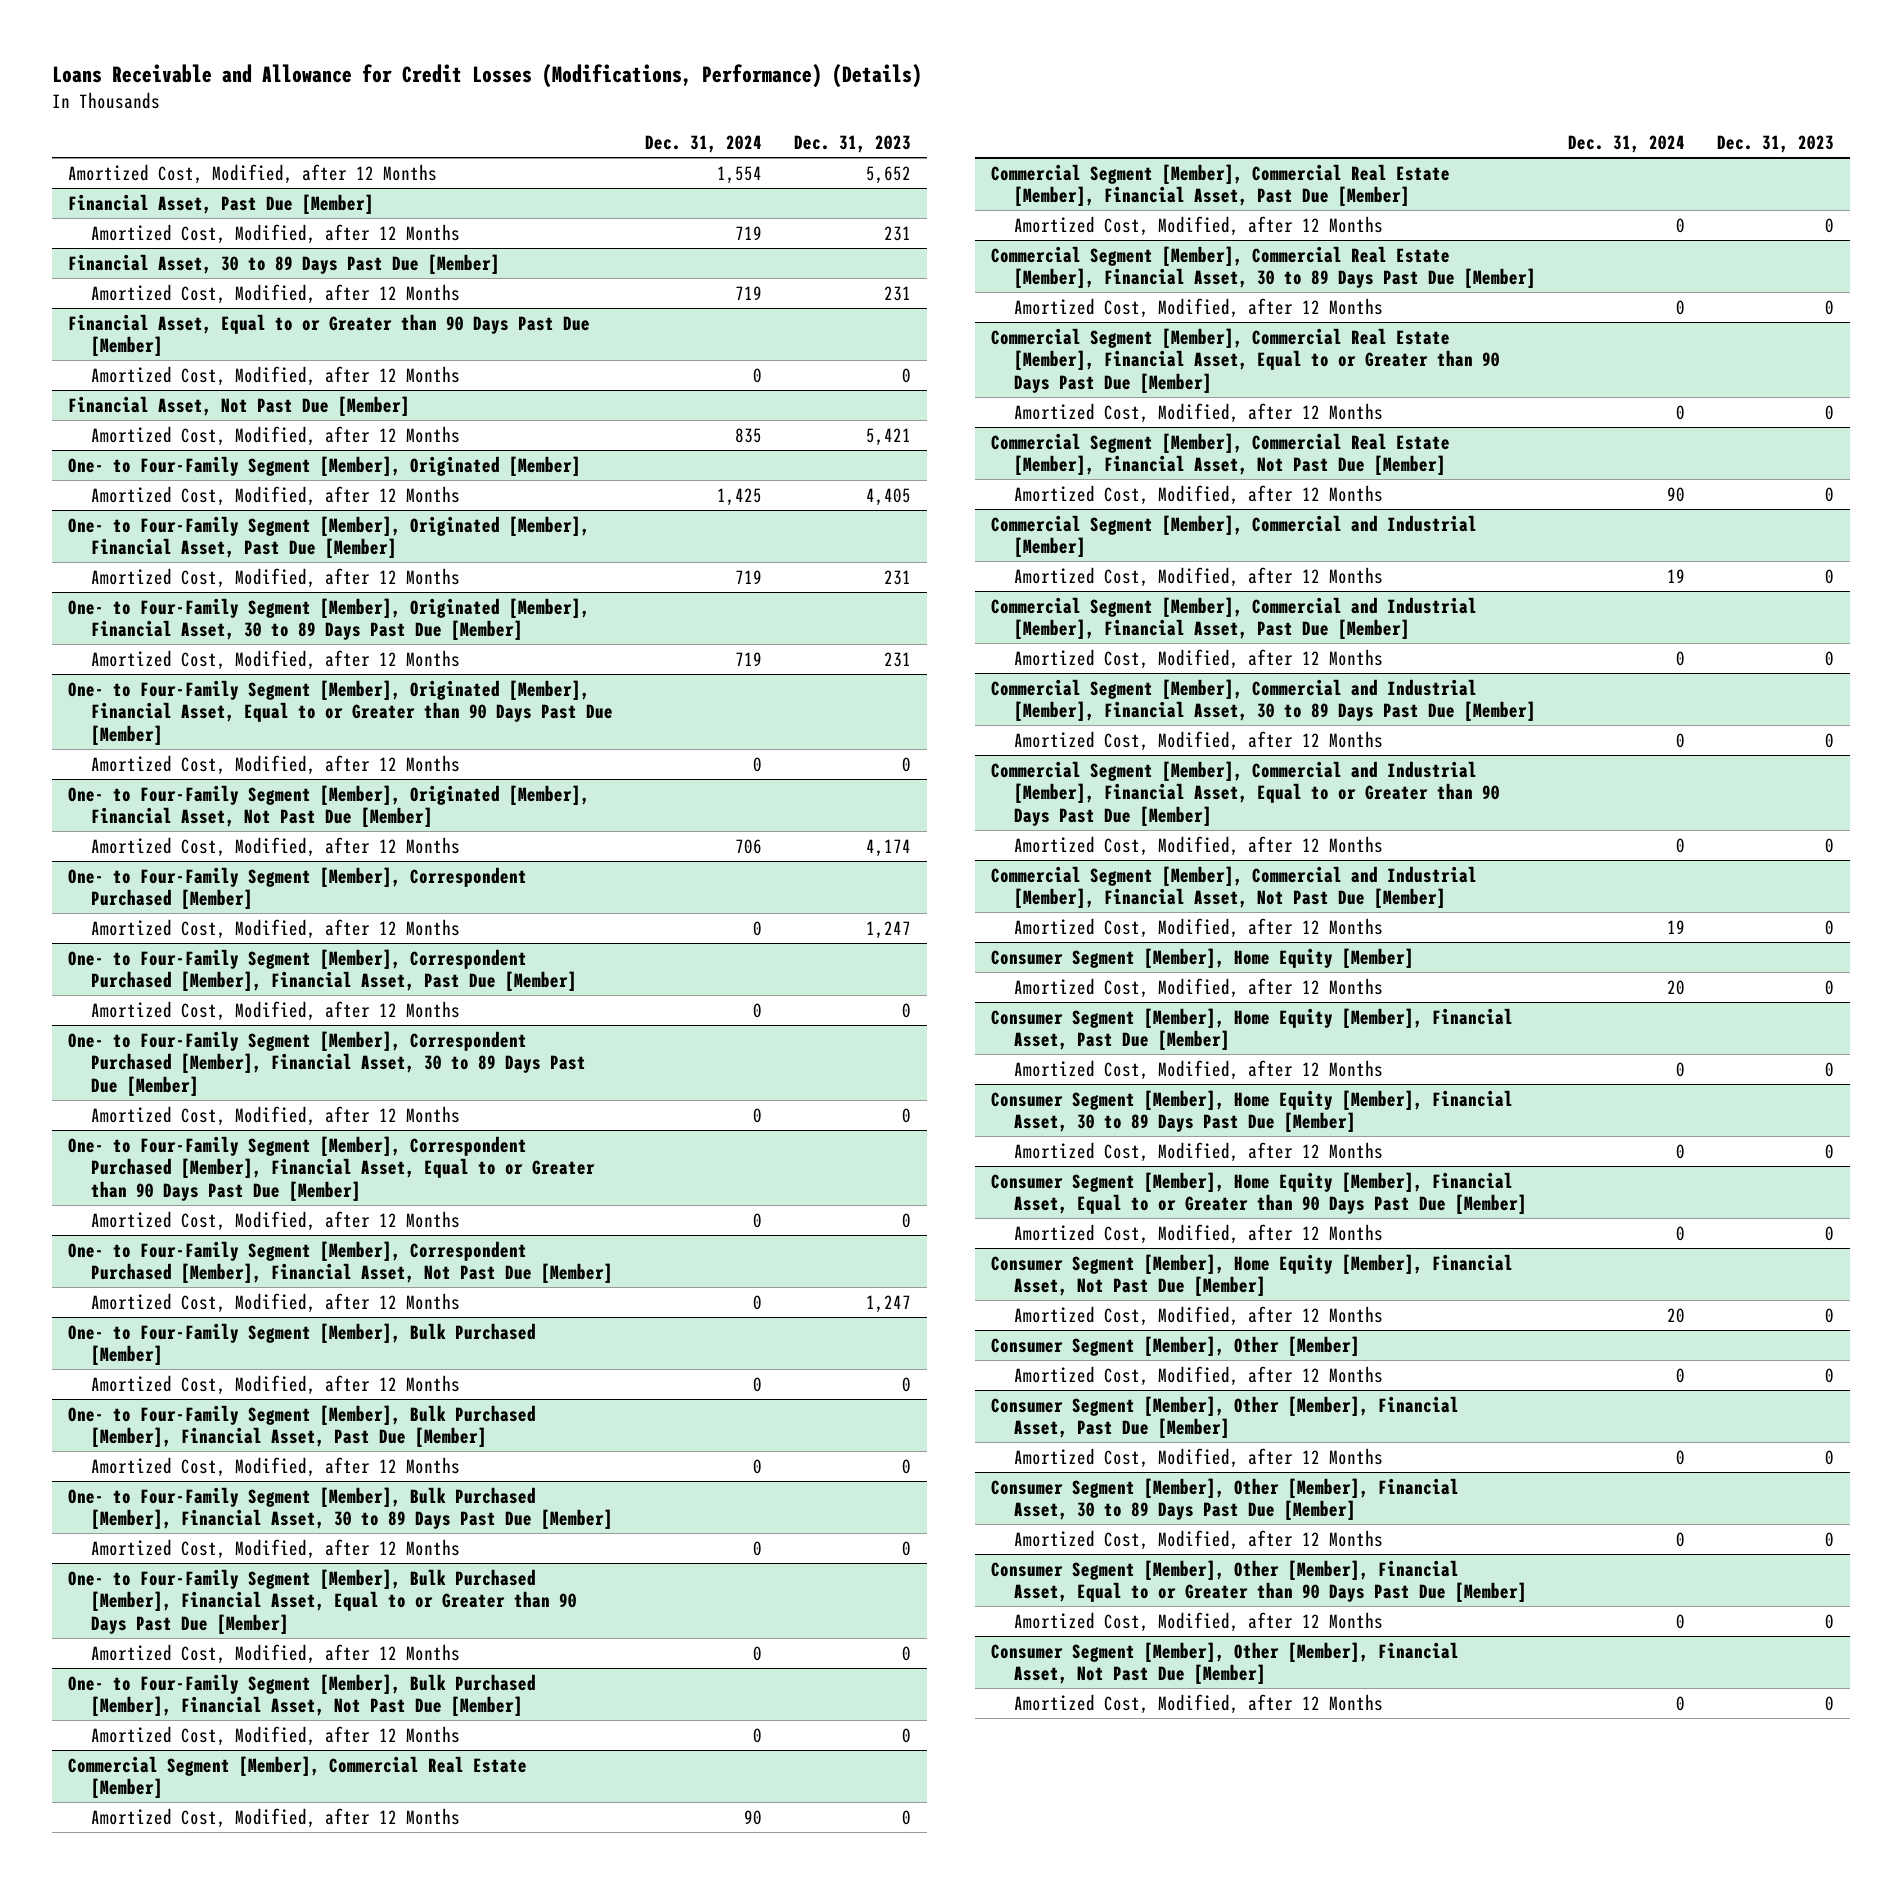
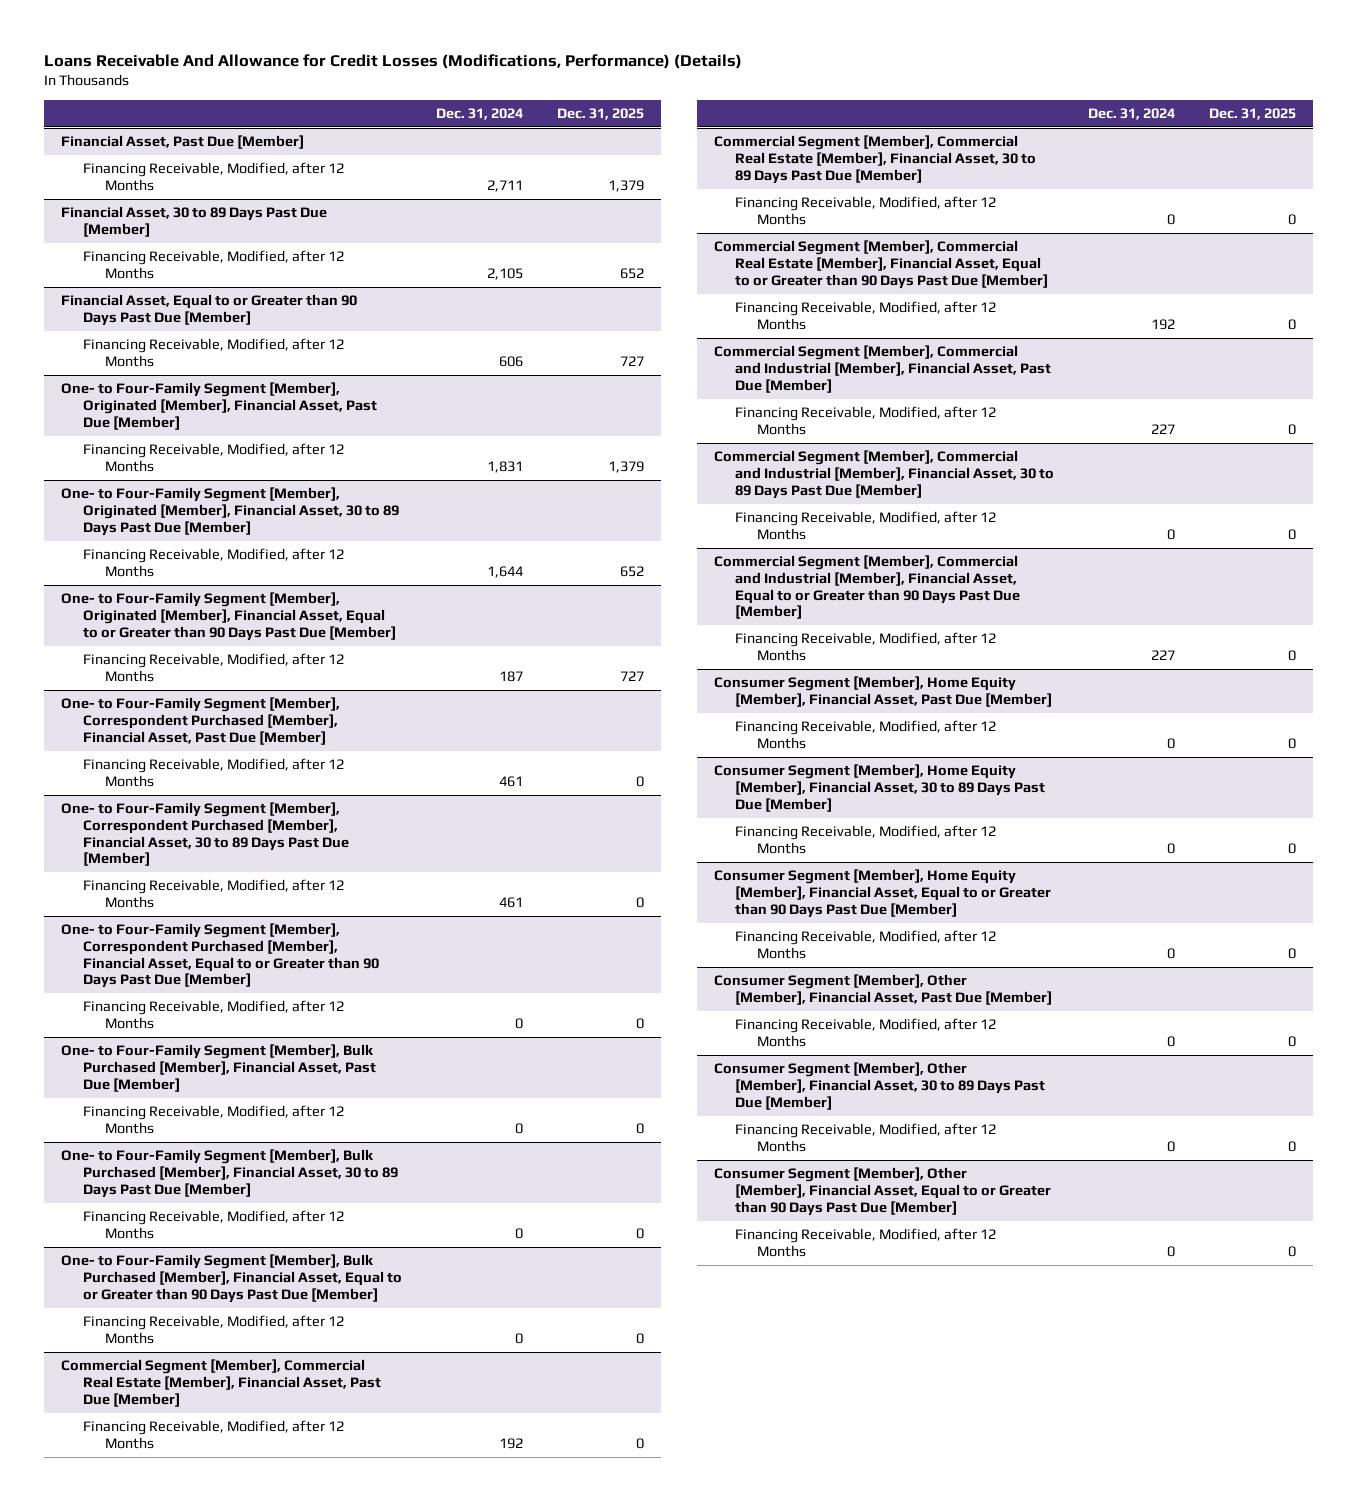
- Loans Receivable and Allowance for Credit Losses (Modifications, Performance) (Details)
+ Loans Receivable And Allowance for Credit Losses (Modifications, Performance) (Details)
- | Dec. 31, 2024 | Dec. 31, 2023
+ | Dec. 31, 2024 | Dec. 31, 2025
- Amortized Cost, Modified, after 12 Months | 1,554 | 5,652
@ Financial Asset, Past Due [Member]
- Amortized Cost, Modified, after 12 Months | 719 | 231
+ Financing Receivable, Modified, after 12 Months | 2,711 | 1,379
@ Financial Asset, 30 to 89 Days Past Due [Member]
- Amortized Cost, Modified, after 12 Months | 719 | 231
+ Financing Receivable, Modified, after 12 Months | 2,105 | 652
@ Financial Asset, Equal to or Greater than 90 Days Past Due [Member]
- Amortized Cost, Modified, after 12 Months | 0 | 0
- Financial Asset, Not Past Due [Member]
- Amortized Cost, Modified, after 12 Months | 835 | 5,421
- One- to Four-Family Segment [Member], Originated [Member]
- Amortized Cost, Modified, after 12 Months | 1,425 | 4,405
@ Financial Asset, Equal to or Greater than 90 Days Past Due [Member]
+ Financing Receivable, Modified, after 12 Months | 606 | 727
@ One- to Four-Family Segment [Member], Originated [Member], Financial Asset, Past Due [Member]
- Amortized Cost, Modified, after 12 Months | 719 | 231
+ Financing Receivable, Modified, after 12 Months | 1,831 | 1,379
@ One- to Four-Family Segment [Member], Originated [Member], Financial Asset, 30 to 89 Days Past Due [Member]
- Amortized Cost, Modified, after 12 Months | 719 | 231
+ Financing Receivable, Modified, after 12 Months | 1,644 | 652
@ One- to Four-Family Segment [Member], Originated [Member], Financial Asset, Equal to or Greater than 90 Days Past Due [Member]
- Amortized Cost, Modified, after 12 Months | 0 | 0
- One- to Four-Family Segment [Member], Originated [Member], Financial Asset, Not Past Due [Member]
- Amortized Cost, Modified, after 12 Months | 706 | 4,174
- One- to Four-Family Segment [Member], Correspondent Purchased [Member]
- Amortized Cost, Modified, after 12 Months | 0 | 1,247
@ One- to Four-Family Segment [Member], Originated [Member], Financial Asset, Equal to or Greater than 90 Days Past Due [Member]
+ Financing Receivable, Modified, after 12 Months | 187 | 727
@ One- to Four-Family Segment [Member], Correspondent Purchased [Member], Financial Asset, Past Due [Member]
- Amortized Cost, Modified, after 12 Months | 0 | 0
+ Financing Receivable, Modified, after 12 Months | 461 | 0
@ One- to Four-Family Segment [Member], Correspondent Purchased [Member], Financial Asset, 30 to 89 Days Past Due [Member]
- Amortized Cost, Modified, after 12 Months | 0 | 0
+ Financing Receivable, Modified, after 12 Months | 461 | 0
@ One- to Four-Family Segment [Member], Correspondent Purchased [Member], Financial Asset, Equal to or Greater than 90 Days Past Due [Member]
- Amortized Cost, Modified, after 12 Months | 0 | 0
- One- to Four-Family Segment [Member], Correspondent Purchased [Member], Financial Asset, Not Past Due [Member]
- Amortized Cost, Modified, after 12 Months | 0 | 1,247
- One- to Four-Family Segment [Member], Bulk Purchased [Member]
- Amortized Cost, Modified, after 12 Months | 0 | 0
@ One- to Four-Family Segment [Member], Correspondent Purchased [Member], Financial Asset, Equal to or Greater than 90 Days Past Due [Member]
+ Financing Receivable, Modified, after 12 Months | 0 | 0
@ One- to Four-Family Segment [Member], Bulk Purchased [Member], Financial Asset, Past Due [Member]
- Amortized Cost, Modified, after 12 Months | 0 | 0
+ Financing Receivable, Modified, after 12 Months | 0 | 0
@ One- to Four-Family Segment [Member], Bulk Purchased [Member], Financial Asset, 30 to 89 Days Past Due [Member]
- Amortized Cost, Modified, after 12 Months | 0 | 0
+ Financing Receivable, Modified, after 12 Months | 0 | 0
@ One- to Four-Family Segment [Member], Bulk Purchased [Member], Financial Asset, Equal to or Greater than 90 Days Past Due [Member]
- Amortized Cost, Modified, after 12 Months | 0 | 0
- One- to Four-Family Segment [Member], Bulk Purchased [Member], Financial Asset, Not Past Due [Member]
- Amortized Cost, Modified, after 12 Months | 0 | 0
- Commercial Segment [Member], Commercial Real Estate [Member]
- Amortized Cost, Modified, after 12 Months | 90 | 0
@ One- to Four-Family Segment [Member], Bulk Purchased [Member], Financial Asset, Equal to or Greater than 90 Days Past Due [Member]
+ Financing Receivable, Modified, after 12 Months | 0 | 0
@ Commercial Segment [Member], Commercial Real Estate [Member], Financial Asset, Past Due [Member]
- Amortized Cost, Modified, after 12 Months | 0 | 0
+ Financing Receivable, Modified, after 12 Months | 192 | 0
@ Commercial Segment [Member], Commercial Real Estate [Member], Financial Asset, 30 to 89 Days Past Due [Member]
- Amortized Cost, Modified, after 12 Months | 0 | 0
+ Financing Receivable, Modified, after 12 Months | 0 | 0
@ Commercial Segment [Member], Commercial Real Estate [Member], Financial Asset, Equal to or Greater than 90 Days Past Due [Member]
- Amortized Cost, Modified, after 12 Months | 0 | 0
- Commercial Segment [Member], Commercial Real Estate [Member], Financial Asset, Not Past Due [Member]
- Amortized Cost, Modified, after 12 Months | 90 | 0
- Commercial Segment [Member], Commercial and Industrial [Member]
- Amortized Cost, Modified, after 12 Months | 19 | 0
@ Commercial Segment [Member], Commercial Real Estate [Member], Financial Asset, Equal to or Greater than 90 Days Past Due [Member]
+ Financing Receivable, Modified, after 12 Months | 192 | 0
@ Commercial Segment [Member], Commercial and Industrial [Member], Financial Asset, Past Due [Member]
- Amortized Cost, Modified, after 12 Months | 0 | 0
+ Financing Receivable, Modified, after 12 Months | 227 | 0
@ Commercial Segment [Member], Commercial and Industrial [Member], Financial Asset, 30 to 89 Days Past Due [Member]
- Amortized Cost, Modified, after 12 Months | 0 | 0
+ Financing Receivable, Modified, after 12 Months | 0 | 0
@ Commercial Segment [Member], Commercial and Industrial [Member], Financial Asset, Equal to or Greater than 90 Days Past Due [Member]
- Amortized Cost, Modified, after 12 Months | 0 | 0
- Commercial Segment [Member], Commercial and Industrial [Member], Financial Asset, Not Past Due [Member]
- Amortized Cost, Modified, after 12 Months | 19 | 0
- Consumer Segment [Member], Home Equity [Member]
- Amortized Cost, Modified, after 12 Months | 20 | 0
@ Commercial Segment [Member], Commercial and Industrial [Member], Financial Asset, Equal to or Greater than 90 Days Past Due [Member]
+ Financing Receivable, Modified, after 12 Months | 227 | 0
@ Consumer Segment [Member], Home Equity [Member], Financial Asset, Past Due [Member]
- Amortized Cost, Modified, after 12 Months | 0 | 0
+ Financing Receivable, Modified, after 12 Months | 0 | 0
@ Consumer Segment [Member], Home Equity [Member], Financial Asset, 30 to 89 Days Past Due [Member]
- Amortized Cost, Modified, after 12 Months | 0 | 0
+ Financing Receivable, Modified, after 12 Months | 0 | 0
@ Consumer Segment [Member], Home Equity [Member], Financial Asset, Equal to or Greater than 90 Days Past Due [Member]
- Amortized Cost, Modified, after 12 Months | 0 | 0
- Consumer Segment [Member], Home Equity [Member], Financial Asset, Not Past Due [Member]
- Amortized Cost, Modified, after 12 Months | 20 | 0
- Consumer Segment [Member], Other [Member]
- Amortized Cost, Modified, after 12 Months | 0 | 0
@ Consumer Segment [Member], Home Equity [Member], Financial Asset, Equal to or Greater than 90 Days Past Due [Member]
+ Financing Receivable, Modified, after 12 Months | 0 | 0
@ Consumer Segment [Member], Other [Member], Financial Asset, Past Due [Member]
- Amortized Cost, Modified, after 12 Months | 0 | 0
+ Financing Receivable, Modified, after 12 Months | 0 | 0
@ Consumer Segment [Member], Other [Member], Financial Asset, 30 to 89 Days Past Due [Member]
- Amortized Cost, Modified, after 12 Months | 0 | 0
+ Financing Receivable, Modified, after 12 Months | 0 | 0
@ Consumer Segment [Member], Other [Member], Financial Asset, Equal to or Greater than 90 Days Past Due [Member]
- Amortized Cost, Modified, after 12 Months | 0 | 0
- Consumer Segment [Member], Other [Member], Financial Asset, Not Past Due [Member]
- Amortized Cost, Modified, after 12 Months | 0 | 0
@ Consumer Segment [Member], Other [Member], Financial Asset, Equal to or Greater than 90 Days Past Due [Member]
+ Financing Receivable, Modified, after 12 Months | 0 | 0

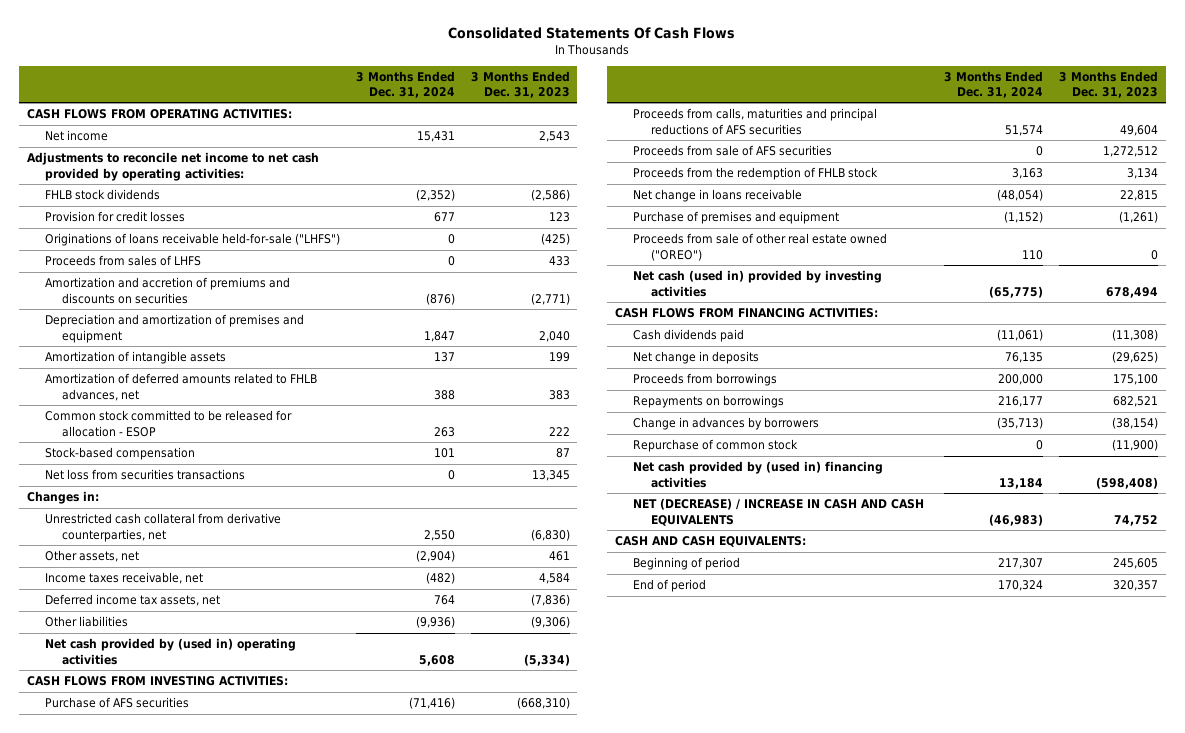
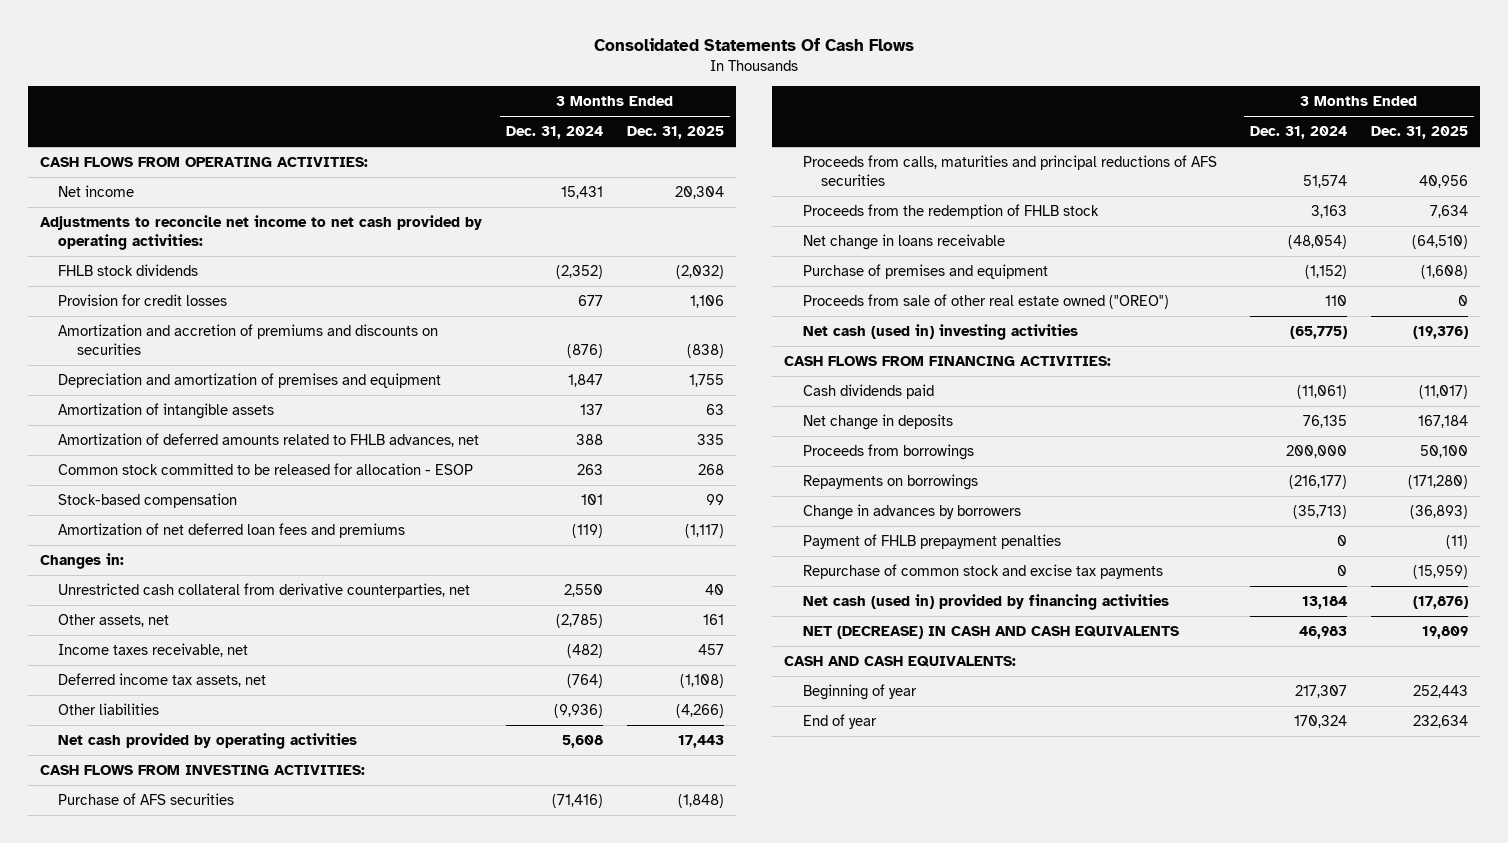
- | 3 Months Ended Dec. 31, 2024 | 3 Months Ended Dec. 31, 2023
+ | 3 Months Ended Dec. 31, 2024 | 3 Months Ended Dec. 31, 2025
- Originations of loans receivable held-for-sale ("LHFS") | 0 | (425)
- Proceeds from sales of LHFS | 0 | 433
- Net loss from securities transactions | 0 | 13,345
+ Amortization of net deferred loan fees and premiums | (119) | (1,117)
- Other assets, net | (2,904) | 461
+ Other assets, net | (2,785) | 161
- Deferred income tax assets, net | 764 | (7,836)
+ Deferred income tax assets, net | (764) | (1,108)
- Net cash provided by (used in) operating activities | 5,608 | (5,334)
+ Net cash provided by operating activities | 5,608 | 17,443
- Proceeds from sale of AFS securities | 0 | 1,272,512
- Net cash (used in) provided by investing activities | (65,775) | 678,494
+ Net cash (used in) investing activities | (65,775) | (19,376)
- Repayments on borrowings | 216,177 | 682,521
+ Repayments on borrowings | (216,177) | (171,280)
- Repurchase of common stock | 0 | (11,900)
- Net cash provided by (used in) financing activities | 13,184 | (598,408)
- NET (DECREASE) / INCREASE IN CASH AND CASH EQUIVALENTS | (46,983) | 74,752
+ Payment of FHLB prepayment penalties | 0 | (11)
+ Repurchase of common stock and excise tax payments | 0 | (15,959)
+ Net cash (used in) provided by financing activities | 13,184 | (17,876)
+ NET (DECREASE) IN CASH AND CASH EQUIVALENTS | 46,983 | 19,809
- Beginning of period | 217,307 | 245,605
- End of period | 170,324 | 320,357
+ Beginning of year | 217,307 | 252,443
+ End of year | 170,324 | 232,634

